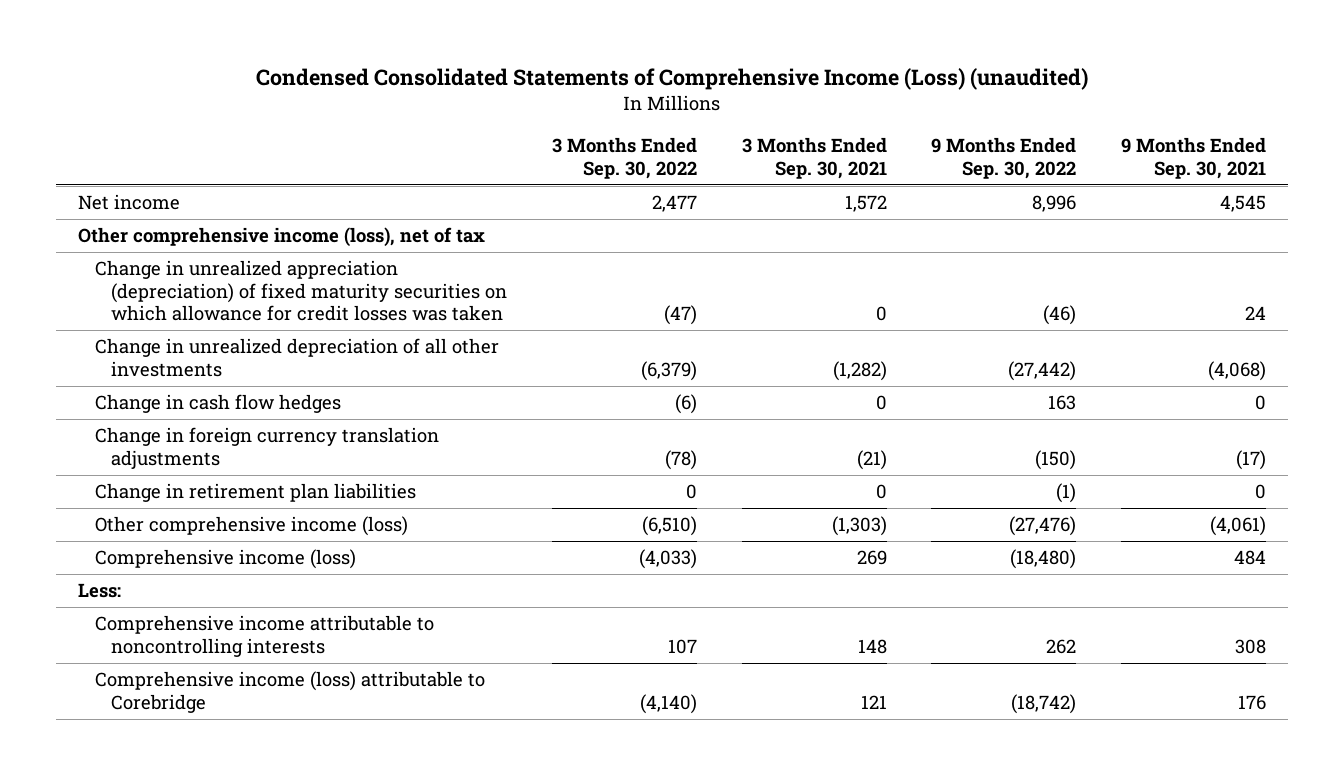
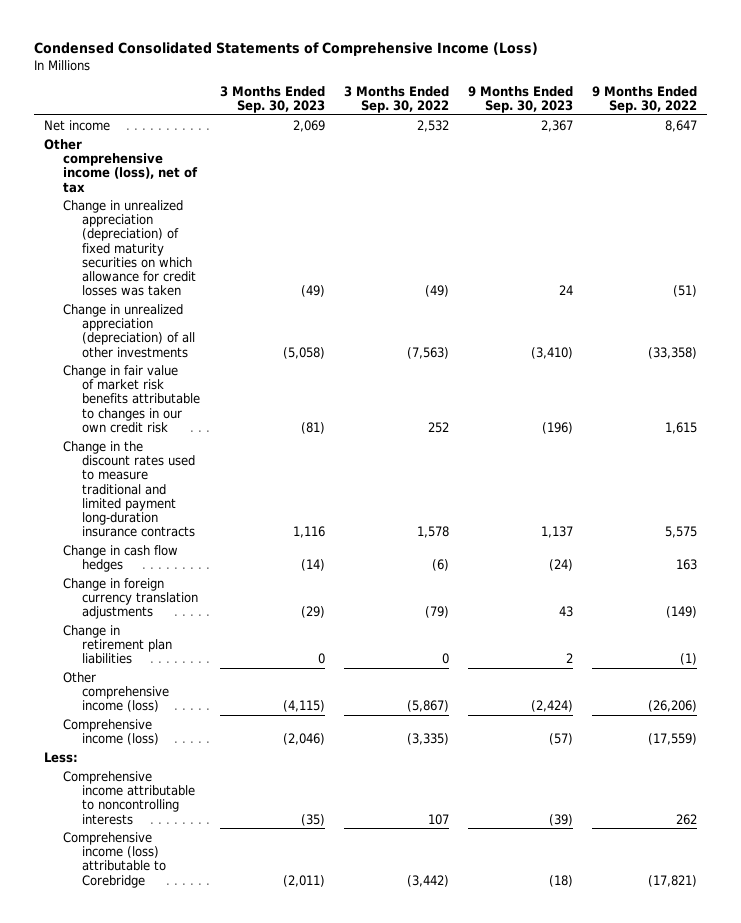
- Condensed Consolidated Statements of Comprehensive Income (Loss) (unaudited)
+ Condensed Consolidated Statements of Comprehensive Income (Loss)
- | 3 Months Ended Sep. 30, 2022 | 3 Months Ended Sep. 30, 2021 | 9 Months Ended Sep. 30, 2022 | 9 Months Ended Sep. 30, 2021
+ | 3 Months Ended Sep. 30, 2023 | 3 Months Ended Sep. 30, 2022 | 9 Months Ended Sep. 30, 2023 | 9 Months Ended Sep. 30, 2022
- Net income | 2,477 | 1,572 | 8,996 | 4,545
+ Net income | 2,069 | 2,532 | 2,367 | 8,647
- Change in unrealized appreciation (depreciation) of fixed maturity securities on which allowance for credit losses was taken | (47) | 0 | (46) | 24
- Change in unrealized depreciation of all other investments | (6,379) | (1,282) | (27,442) | (4,068)
+ Change in unrealized appreciation (depreciation) of fixed maturity securities on which allowance for credit losses was taken | (49) | (49) | 24 | (51)
+ Change in unrealized appreciation (depreciation) of all other investments | (5,058) | (7,563) | (3,410) | (33,358)
+ Change in fair value of market risk benefits attributable to changes in our own credit risk | (81) | 252 | (196) | 1,615
+ Change in the discount rates used to measure traditional and limited payment long-duration insurance contracts | 1,116 | 1,578 | 1,137 | 5,575
- Change in foreign currency translation adjustments | (78) | (21) | (150) | (17)
+ Change in foreign currency translation adjustments | (29) | (79) | 43 | (149)
- Other comprehensive income (loss) | (6,510) | (1,303) | (27,476) | (4,061)
- Comprehensive income (loss) | (4,033) | 269 | (18,480) | 484
+ Other comprehensive income (loss) | (4,115) | (5,867) | (2,424) | (26,206)
+ Comprehensive income (loss) | (2,046) | (3,335) | (57) | (17,559)
- Comprehensive income (loss) attributable to Corebridge | (4,140) | 121 | (18,742) | 176
+ Comprehensive income (loss) attributable to Corebridge | (2,011) | (3,442) | (18) | (17,821)

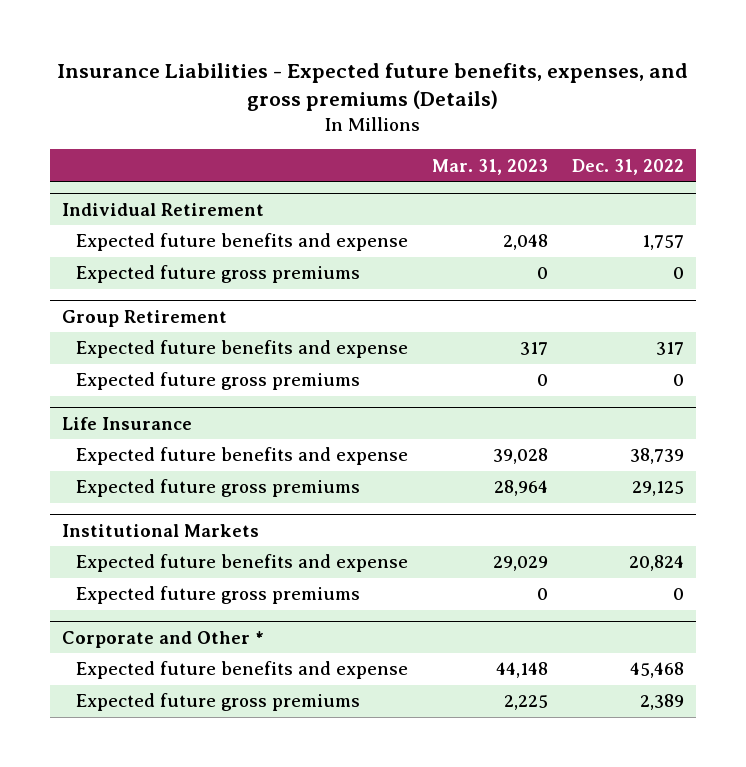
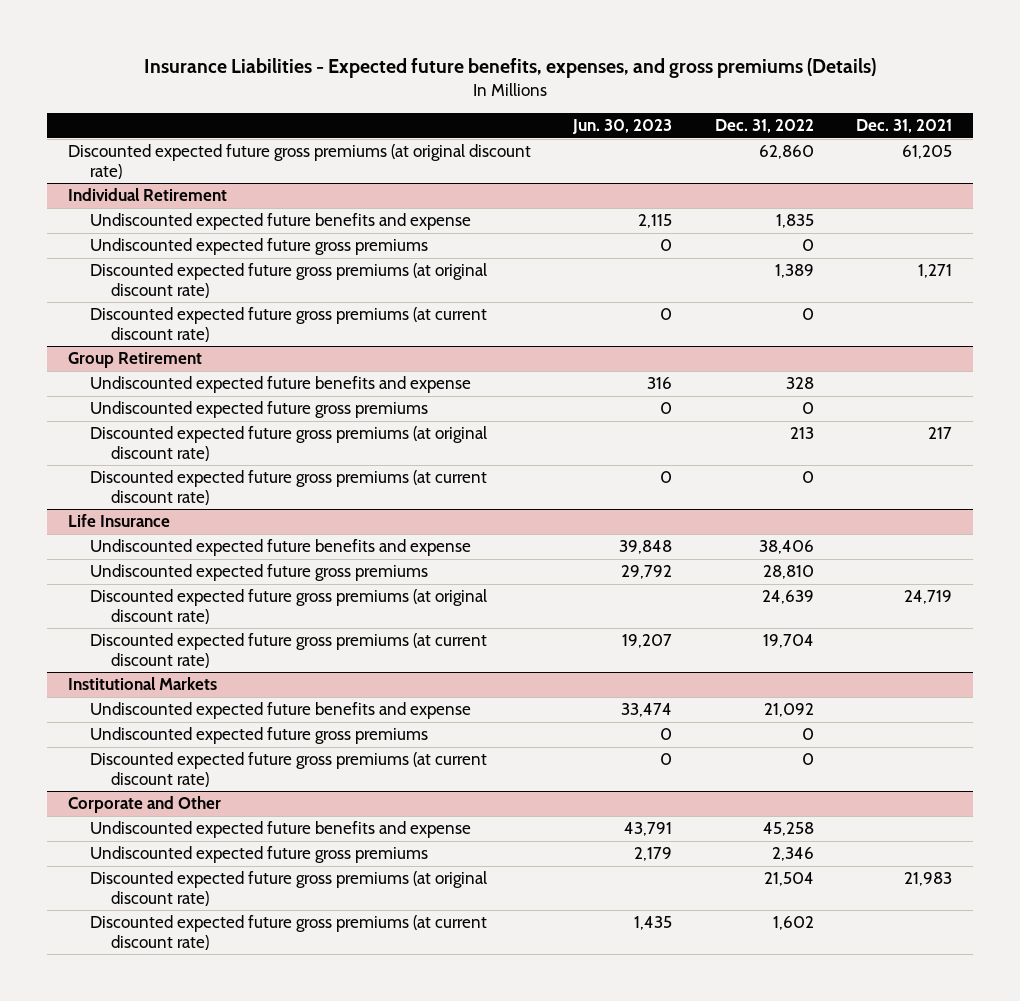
- | Mar. 31, 2023 | Dec. 31, 2022
+ | Jun. 30, 2023 | Dec. 31, 2022 | Dec. 31, 2021
+ Discounted expected future gross premiums (at original discount rate) | | 62,860 | 61,205
@ Individual Retirement
- Expected future benefits and expense | 2,048 | 1,757
- Expected future gross premiums | 0 | 0
+ Undiscounted expected future benefits and expense | 2,115 | 1,835 |
+ Undiscounted expected future gross premiums | 0 | 0 |
+ Discounted expected future gross premiums (at original discount rate) | | 1,389 | 1,271
+ Discounted expected future gross premiums (at current discount rate) | 0 | 0 |
@ Group Retirement
- Expected future benefits and expense | 317 | 317
- Expected future gross premiums | 0 | 0
+ Undiscounted expected future benefits and expense | 316 | 328 |
+ Undiscounted expected future gross premiums | 0 | 0 |
+ Discounted expected future gross premiums (at original discount rate) | | 213 | 217
+ Discounted expected future gross premiums (at current discount rate) | 0 | 0 |
@ Life Insurance
- Expected future benefits and expense | 39,028 | 38,739
- Expected future gross premiums | 28,964 | 29,125
+ Undiscounted expected future benefits and expense | 39,848 | 38,406 |
+ Undiscounted expected future gross premiums | 29,792 | 28,810 |
+ Discounted expected future gross premiums (at original discount rate) | | 24,639 | 24,719
+ Discounted expected future gross premiums (at current discount rate) | 19,207 | 19,704 |
@ Institutional Markets
- Expected future benefits and expense | 29,029 | 20,824
- Expected future gross premiums | 0 | 0
- Corporate and Other *
- Expected future benefits and expense | 44,148 | 45,468
- Expected future gross premiums | 2,225 | 2,389
@ Institutional Markets
+ Undiscounted expected future benefits and expense | 33,474 | 21,092 |
+ Undiscounted expected future gross premiums | 0 | 0 |
+ Discounted expected future gross premiums (at current discount rate) | 0 | 0 |
+ Corporate and Other
+ Undiscounted expected future benefits and expense | 43,791 | 45,258 |
+ Undiscounted expected future gross premiums | 2,179 | 2,346 |
+ Discounted expected future gross premiums (at original discount rate) | | 21,504 | 21,983
+ Discounted expected future gross premiums (at current discount rate) | 1,435 | 1,602 |

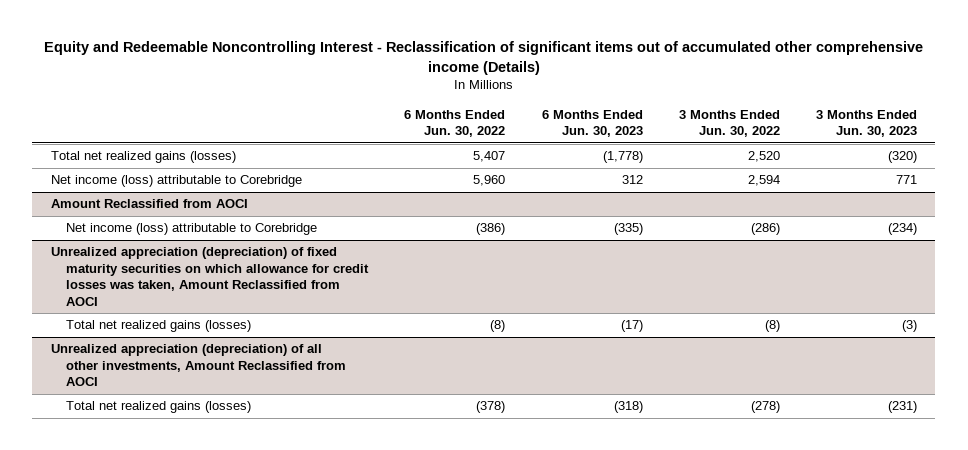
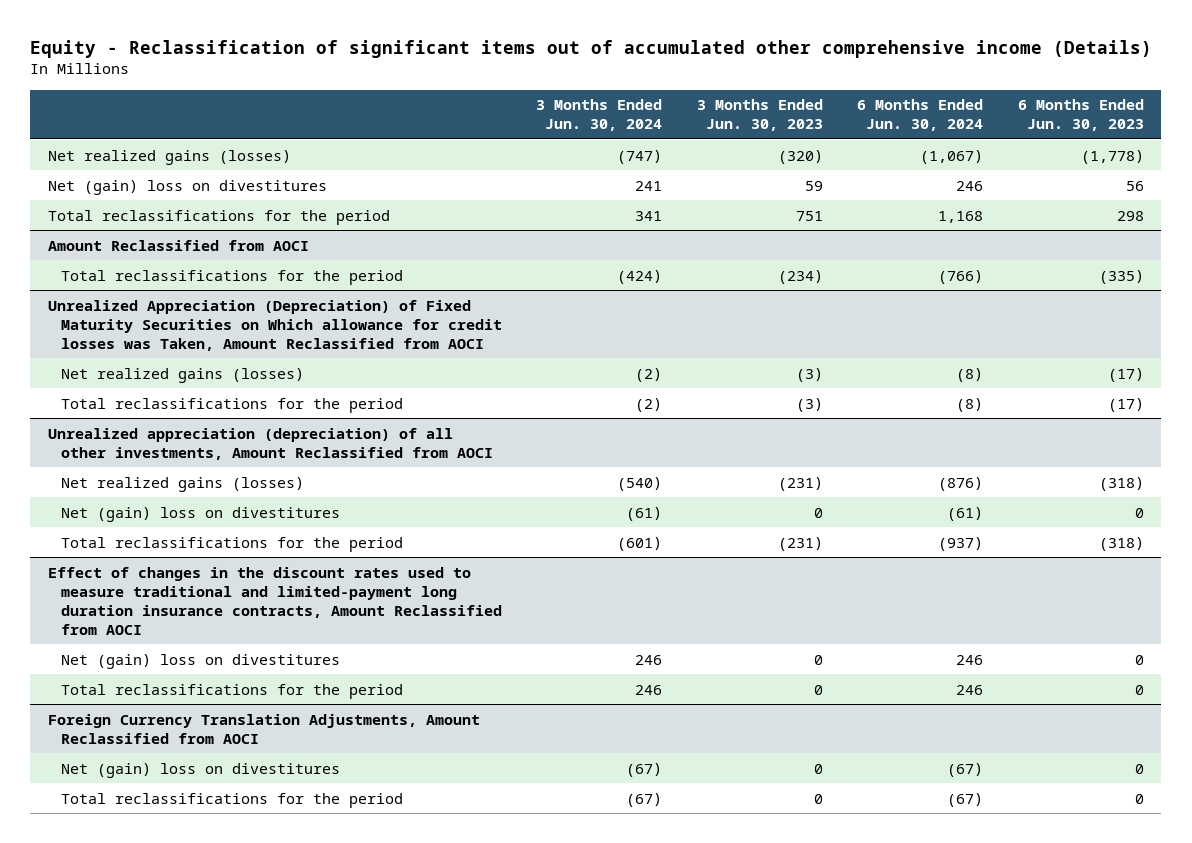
- Equity and Redeemable Noncontrolling Interest - Reclassification of significant items out of accumulated other comprehensive income (Details)
+ Equity - Reclassification of significant items out of accumulated other comprehensive income (Details)
- | 6 Months Ended Jun. 30, 2022 | 6 Months Ended Jun. 30, 2023 | 3 Months Ended Jun. 30, 2022 | 3 Months Ended Jun. 30, 2023
+ | 3 Months Ended Jun. 30, 2024 | 3 Months Ended Jun. 30, 2023 | 6 Months Ended Jun. 30, 2024 | 6 Months Ended Jun. 30, 2023
- Total net realized gains (losses) | 5,407 | (1,778) | 2,520 | (320)
- Net income (loss) attributable to Corebridge | 5,960 | 312 | 2,594 | 771
+ Net realized gains (losses) | (747) | (320) | (1,067) | (1,778)
+ Net (gain) loss on divestitures | 241 | 59 | 246 | 56
+ Total reclassifications for the period | 341 | 751 | 1,168 | 298
@ Amount Reclassified from AOCI
- Net income (loss) attributable to Corebridge | (386) | (335) | (286) | (234)
- Unrealized appreciation (depreciation) of fixed maturity securities on which allowance for credit losses was taken, Amount Reclassified from AOCI
- Total net realized gains (losses) | (8) | (17) | (8) | (3)
@ Amount Reclassified from AOCI
+ Total reclassifications for the period | (424) | (234) | (766) | (335)
+ Unrealized Appreciation (Depreciation) of Fixed Maturity Securities on Which allowance for credit losses was Taken, Amount Reclassified from AOCI
+ Net realized gains (losses) | (2) | (3) | (8) | (17)
+ Total reclassifications for the period | (2) | (3) | (8) | (17)
@ Unrealized appreciation (depreciation) of all other investments, Amount Reclassified from AOCI
- Total net realized gains (losses) | (378) | (318) | (278) | (231)
+ Net realized gains (losses) | (540) | (231) | (876) | (318)
+ Net (gain) loss on divestitures | (61) | 0 | (61) | 0
+ Total reclassifications for the period | (601) | (231) | (937) | (318)
+ Effect of changes in the discount rates used to measure traditional and limited-payment long duration insurance contracts, Amount Reclassified from AOCI
+ Net (gain) loss on divestitures | 246 | 0 | 246 | 0
+ Total reclassifications for the period | 246 | 0 | 246 | 0
+ Foreign Currency Translation Adjustments, Amount Reclassified from AOCI
+ Net (gain) loss on divestitures | (67) | 0 | (67) | 0
+ Total reclassifications for the period | (67) | 0 | (67) | 0

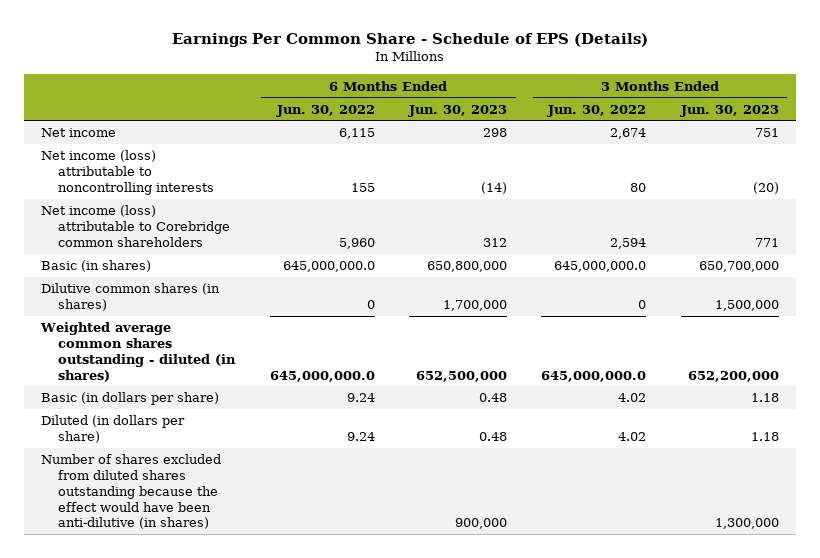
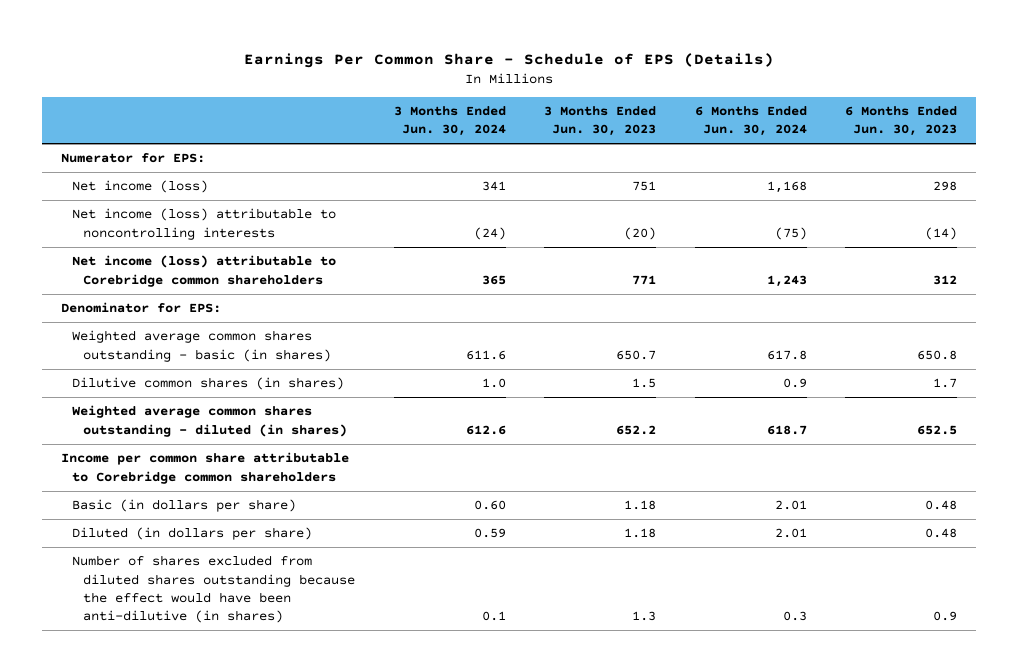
- | 6 Months Ended Jun. 30, 2022 | 6 Months Ended Jun. 30, 2023 | 3 Months Ended Jun. 30, 2022 | 3 Months Ended Jun. 30, 2023
+ | 3 Months Ended Jun. 30, 2024 | 3 Months Ended Jun. 30, 2023 | 6 Months Ended Jun. 30, 2024 | 6 Months Ended Jun. 30, 2023
- Net income | 6,115 | 298 | 2,674 | 751
+ Numerator for EPS:
+ Net income (loss) | 341 | 751 | 1,168 | 298
- Basic (in shares) | 645,000,000.0 | 650,800,000 | 645,000,000.0 | 650,700,000
- Dilutive common shares (in shares) | 0 | 1,700,000 | 0 | 1,500,000
- Weighted average common shares outstanding - diluted (in shares) | 645,000,000.0 | 652,500,000 | 645,000,000.0 | 652,200,000
+ Denominator for EPS:
+ Weighted average common shares outstanding - basic (in shares) | 611.6 | 650.7 | 617.8 | 650.8
+ Dilutive common shares (in shares) | 1.0 | 1.5 | 0.9 | 1.7
+ Weighted average common shares outstanding - diluted (in shares) | 612.6 | 652.2 | 618.7 | 652.5
+ Income per common share attributable to Corebridge common shareholders
- Number of shares excluded from diluted shares outstanding because the effect would have been anti-dilutive (in shares) | | 900,000 | | 1,300,000
+ Number of shares excluded from diluted shares outstanding because the effect would have been anti-dilutive (in shares) | 0.1 | 1.3 | 0.3 | 0.9

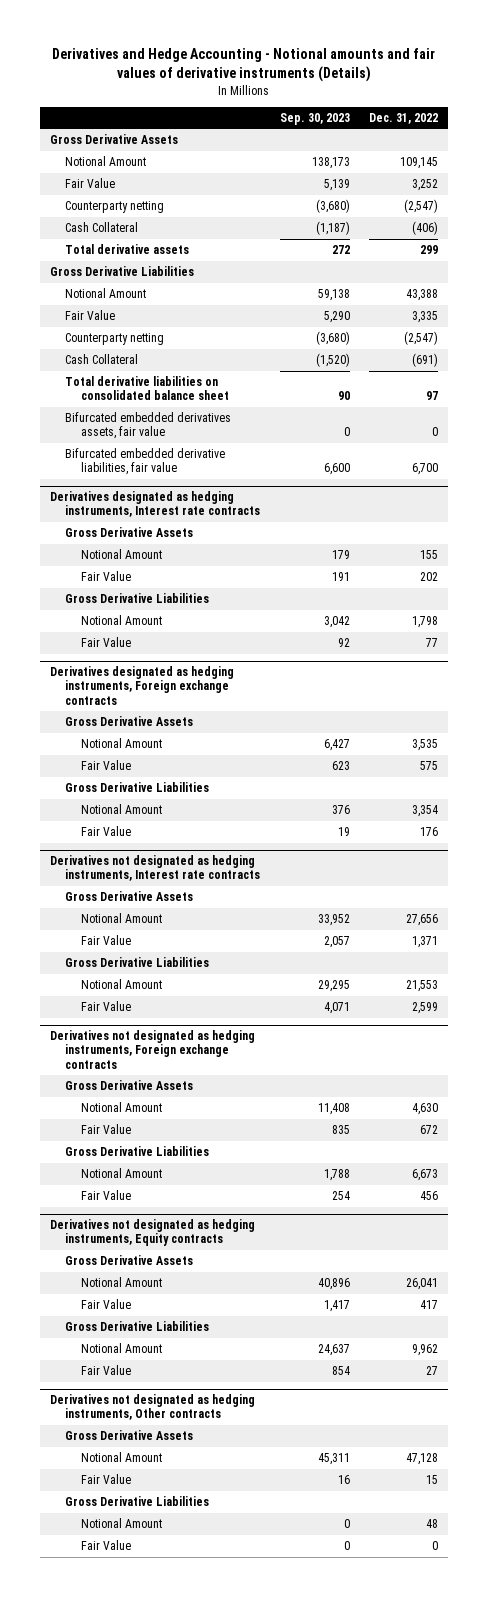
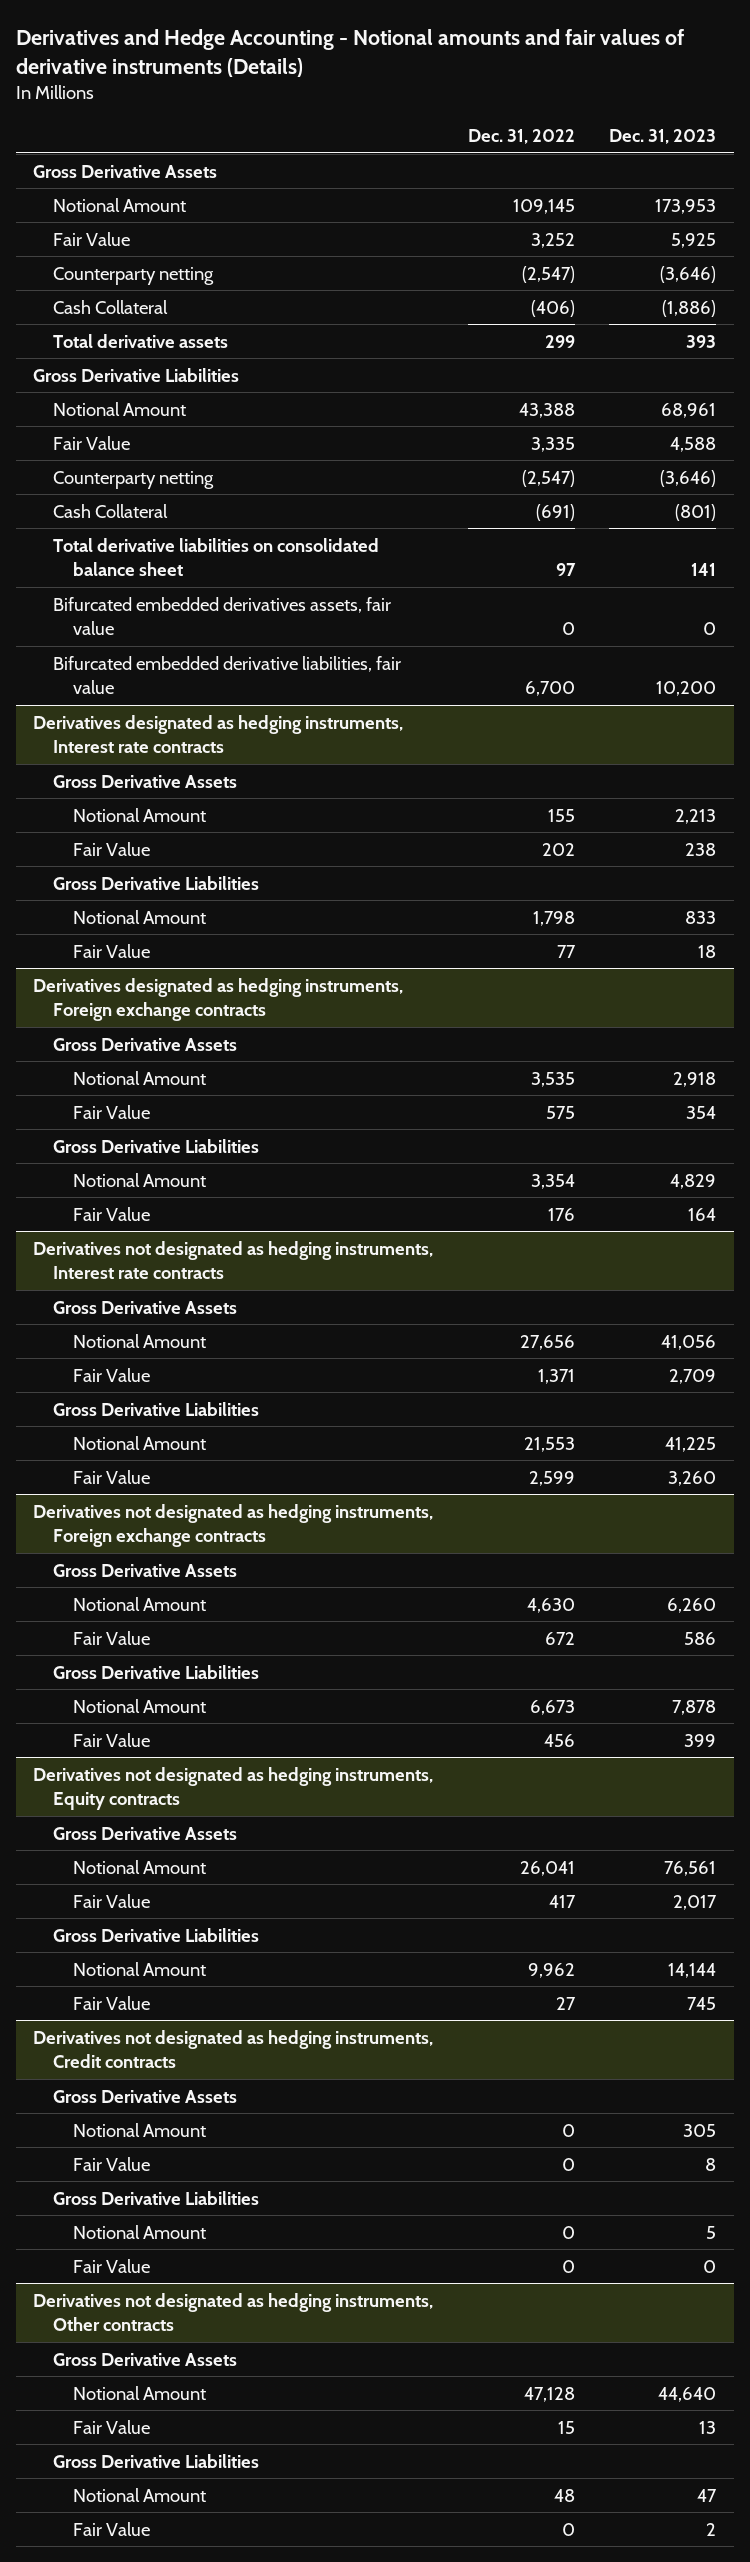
- | Sep. 30, 2023 | Dec. 31, 2022
+ | Dec. 31, 2022 | Dec. 31, 2023
+ Derivatives not designated as hedging instruments, Credit contracts
+ Gross Derivative Assets
+ Notional Amount | 0 | 305
+ Fair Value | 0 | 8
+ Gross Derivative Liabilities
+ Notional Amount | 0 | 5
+ Fair Value | 0 | 0

